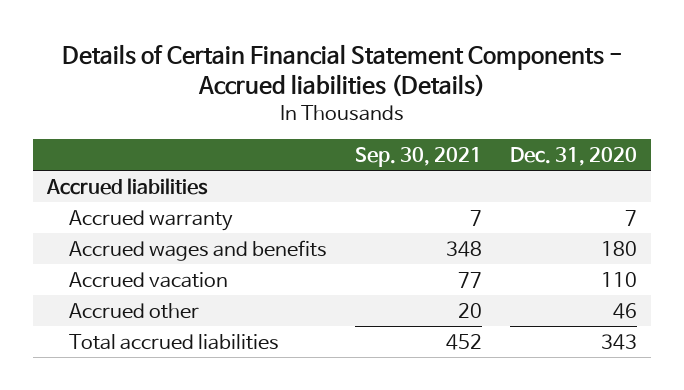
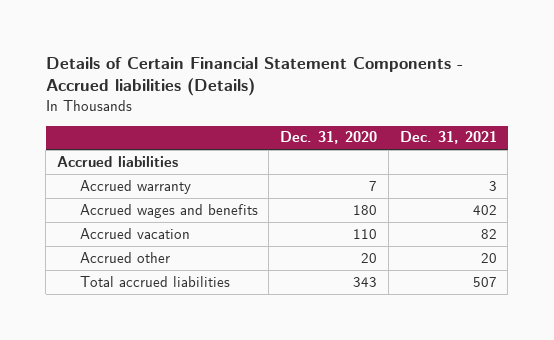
- | Sep. 30, 2021 | Dec. 31, 2020
+ | Dec. 31, 2020 | Dec. 31, 2021
- Accrued other | 20 | 46
+ Accrued other | 20 | 20

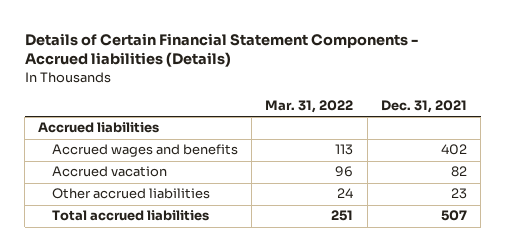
- | Dec. 31, 2020 | Dec. 31, 2021
+ | Mar. 31, 2022 | Dec. 31, 2021
- Accrued warranty | 7 | 3
- Accrued other | 20 | 20
+ Other accrued liabilities | 24 | 23

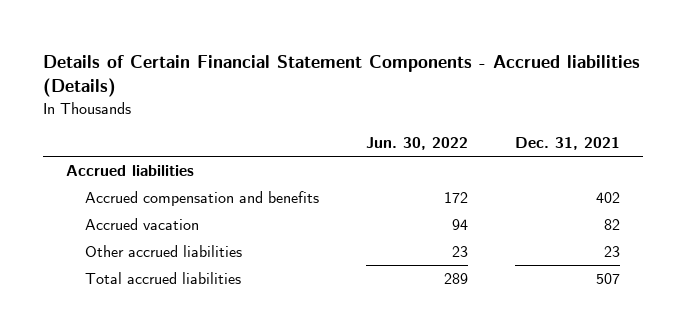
- | Mar. 31, 2022 | Dec. 31, 2021
+ | Jun. 30, 2022 | Dec. 31, 2021
- Accrued wages and benefits | 113 | 402
+ Accrued compensation and benefits | 172 | 402

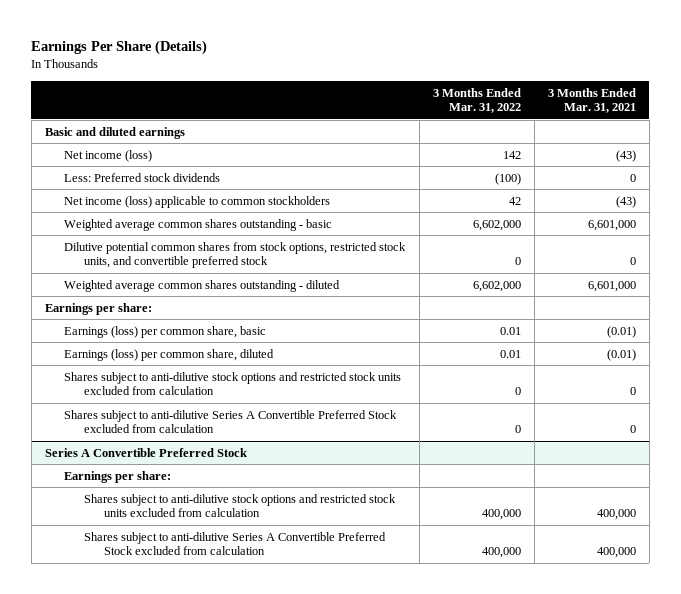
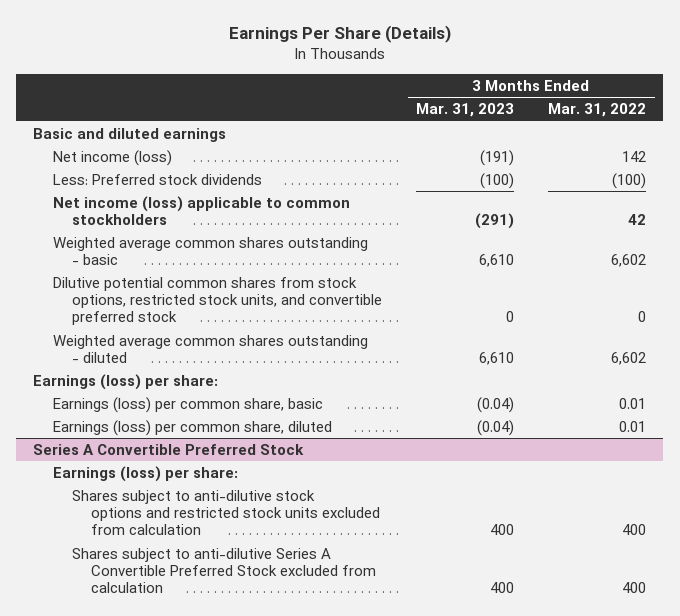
- | 3 Months Ended Mar. 31, 2022 | 3 Months Ended Mar. 31, 2021
+ | 3 Months Ended Mar. 31, 2023 | 3 Months Ended Mar. 31, 2022
- Weighted average common shares outstanding - basic | 6,602,000 | 6,601,000
+ Weighted average common shares outstanding - basic | 6,610 | 6,602
- Weighted average common shares outstanding - diluted | 6,602,000 | 6,601,000
- Earnings per share:
+ Weighted average common shares outstanding - diluted | 6,610 | 6,602
+ Earnings (loss) per share:
- Shares subject to anti-dilutive stock options and restricted stock units excluded from calculation | 0 | 0
- Shares subject to anti-dilutive Series A Convertible Preferred Stock excluded from calculation | 0 | 0
@ Series A Convertible Preferred Stock
- Earnings per share:
- Shares subject to anti-dilutive stock options and restricted stock units excluded from calculation | 400,000 | 400,000
- Shares subject to anti-dilutive Series A Convertible Preferred Stock excluded from calculation | 400,000 | 400,000
+ Earnings (loss) per share:
+ Shares subject to anti-dilutive stock options and restricted stock units excluded from calculation | 400 | 400
+ Shares subject to anti-dilutive Series A Convertible Preferred Stock excluded from calculation | 400 | 400

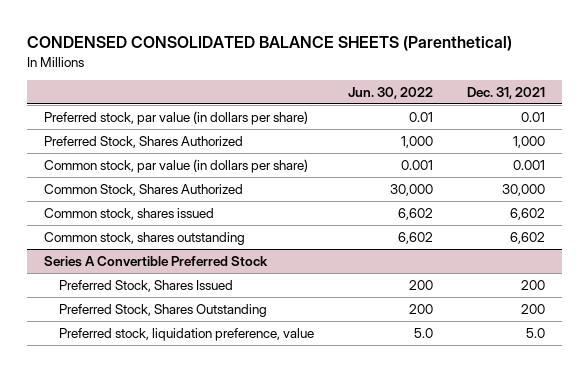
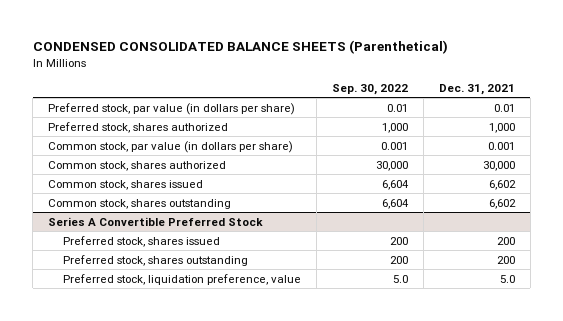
- | Jun. 30, 2022 | Dec. 31, 2021
+ | Sep. 30, 2022 | Dec. 31, 2021
- Preferred Stock, Shares Authorized | 1,000 | 1,000
+ Preferred stock, shares authorized | 1,000 | 1,000
- Common Stock, Shares Authorized | 30,000 | 30,000
+ Common stock, shares authorized | 30,000 | 30,000
@ Series A Convertible Preferred Stock
- Preferred Stock, Shares Issued | 200 | 200
- Preferred Stock, Shares Outstanding | 200 | 200
+ Preferred stock, shares issued | 200 | 200
+ Preferred stock, shares outstanding | 200 | 200

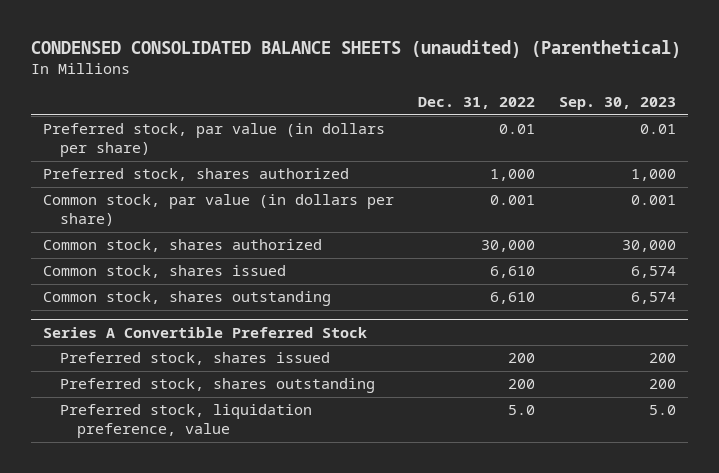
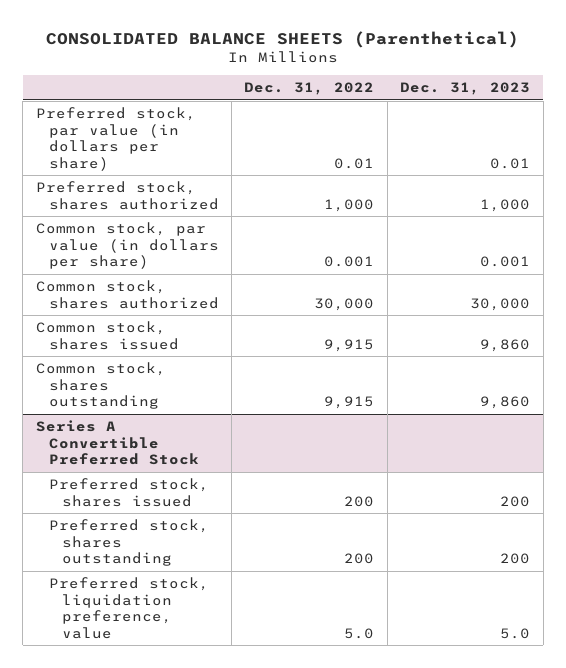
- CONDENSED CONSOLIDATED BALANCE SHEETS (unaudited) (Parenthetical)
+ CONSOLIDATED BALANCE SHEETS (Parenthetical)
- | Dec. 31, 2022 | Sep. 30, 2023
+ | Dec. 31, 2022 | Dec. 31, 2023
- Common stock, shares issued | 6,610 | 6,574
- Common stock, shares outstanding | 6,610 | 6,574
+ Common stock, shares issued | 9,915 | 9,860
+ Common stock, shares outstanding | 9,915 | 9,860

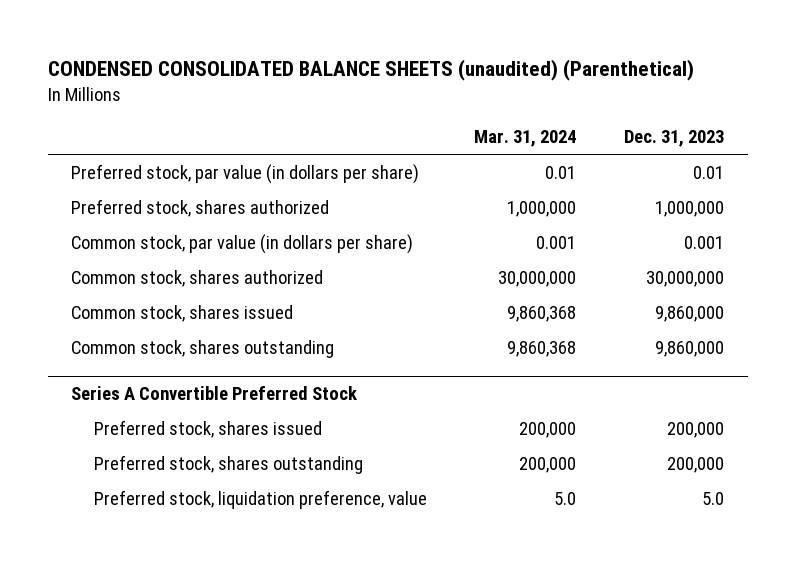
- CONSOLIDATED BALANCE SHEETS (Parenthetical)
+ CONDENSED CONSOLIDATED BALANCE SHEETS (unaudited) (Parenthetical)
- | Dec. 31, 2022 | Dec. 31, 2023
+ | Mar. 31, 2024 | Dec. 31, 2023
- Preferred stock, shares authorized | 1,000 | 1,000
+ Preferred stock, shares authorized | 1,000,000 | 1,000,000
- Common stock, shares authorized | 30,000 | 30,000
- Common stock, shares issued | 9,915 | 9,860
- Common stock, shares outstanding | 9,915 | 9,860
+ Common stock, shares authorized | 30,000,000 | 30,000,000
+ Common stock, shares issued | 9,860,368 | 9,860,000
+ Common stock, shares outstanding | 9,860,368 | 9,860,000
@ Series A Convertible Preferred Stock
- Preferred stock, shares issued | 200 | 200
- Preferred stock, shares outstanding | 200 | 200
+ Preferred stock, shares issued | 200,000 | 200,000
+ Preferred stock, shares outstanding | 200,000 | 200,000

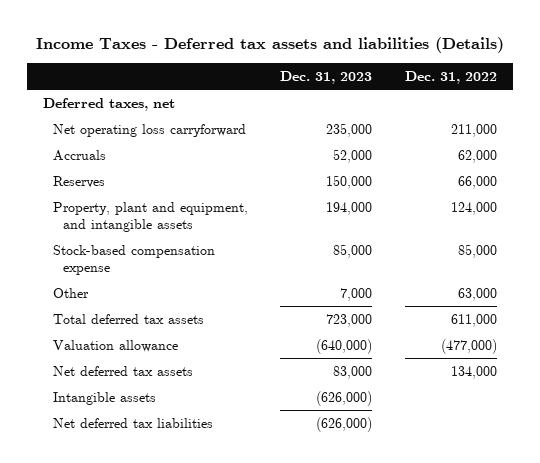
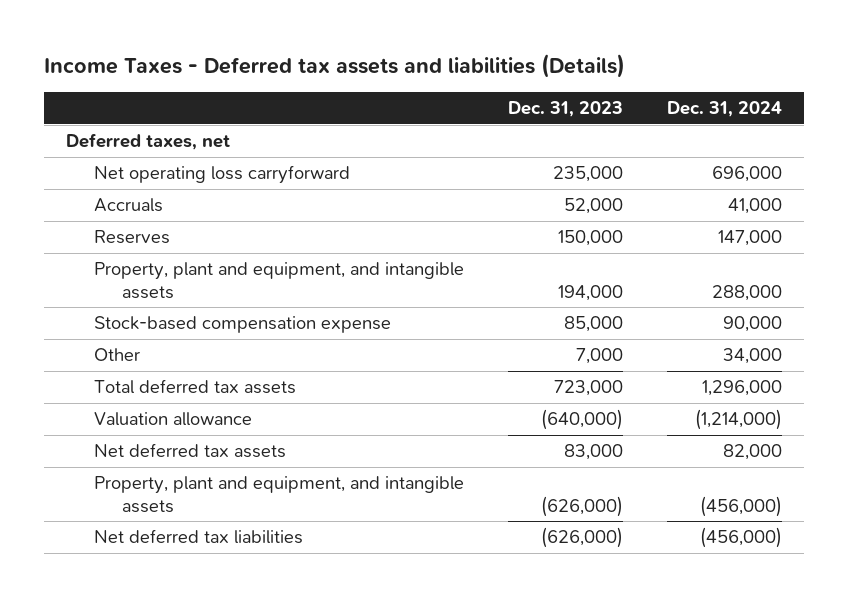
- | Dec. 31, 2023 | Dec. 31, 2022
+ | Dec. 31, 2023 | Dec. 31, 2024
- Intangible assets | (626,000) |
+ Property, plant and equipment, and intangible assets | (626,000) | (456,000)

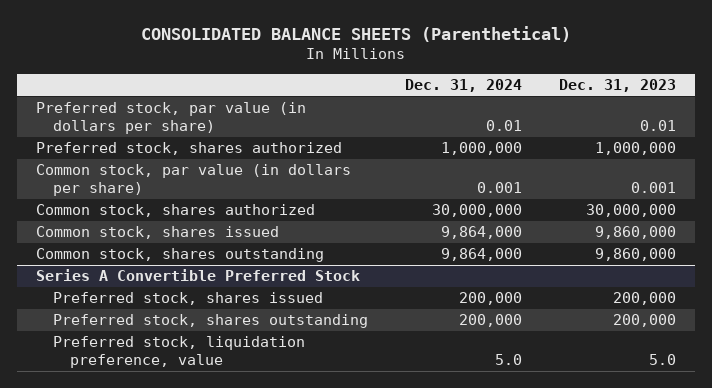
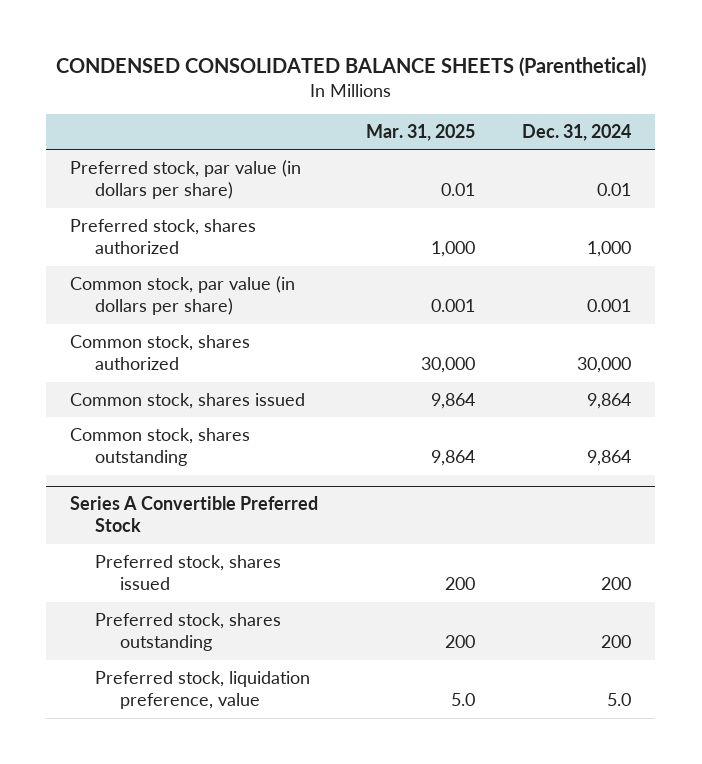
- CONSOLIDATED BALANCE SHEETS (Parenthetical)
+ CONDENSED CONSOLIDATED BALANCE SHEETS (Parenthetical)
- | Dec. 31, 2024 | Dec. 31, 2023
+ | Mar. 31, 2025 | Dec. 31, 2024
- Preferred stock, shares authorized | 1,000,000 | 1,000,000
+ Preferred stock, shares authorized | 1,000 | 1,000
- Common stock, shares authorized | 30,000,000 | 30,000,000
- Common stock, shares issued | 9,864,000 | 9,860,000
- Common stock, shares outstanding | 9,864,000 | 9,860,000
+ Common stock, shares authorized | 30,000 | 30,000
+ Common stock, shares issued | 9,864 | 9,864
+ Common stock, shares outstanding | 9,864 | 9,864
@ Series A Convertible Preferred Stock
- Preferred stock, shares issued | 200,000 | 200,000
- Preferred stock, shares outstanding | 200,000 | 200,000
+ Preferred stock, shares issued | 200 | 200
+ Preferred stock, shares outstanding | 200 | 200

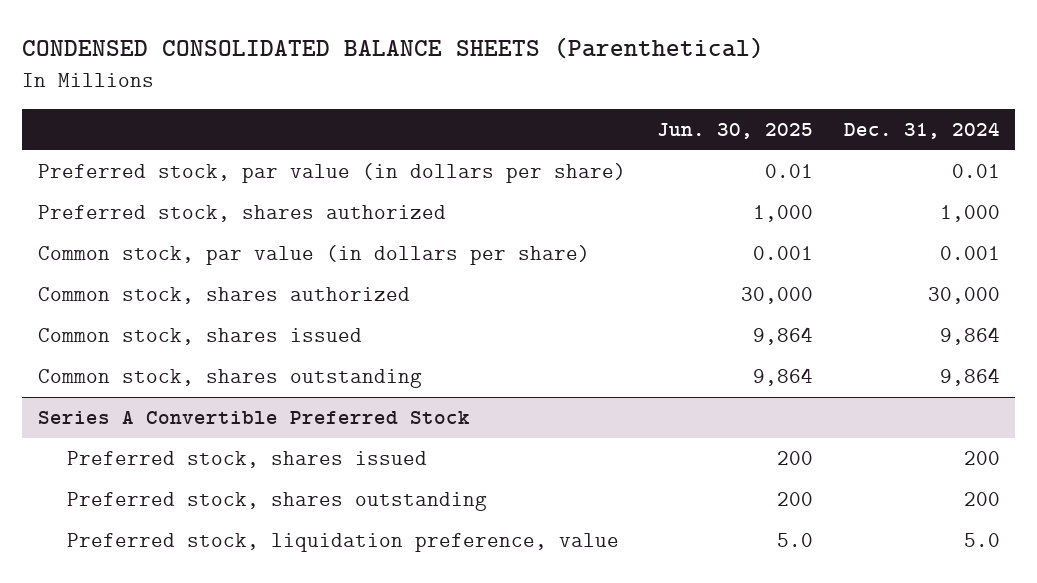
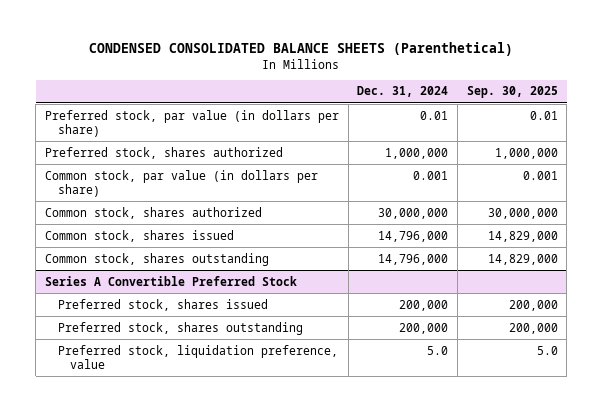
- | Jun. 30, 2025 | Dec. 31, 2024
+ | Dec. 31, 2024 | Sep. 30, 2025
- Preferred stock, shares authorized | 1,000 | 1,000
+ Preferred stock, shares authorized | 1,000,000 | 1,000,000
- Common stock, shares authorized | 30,000 | 30,000
- Common stock, shares issued | 9,864 | 9,864
- Common stock, shares outstanding | 9,864 | 9,864
+ Common stock, shares authorized | 30,000,000 | 30,000,000
+ Common stock, shares issued | 14,796,000 | 14,829,000
+ Common stock, shares outstanding | 14,796,000 | 14,829,000
@ Series A Convertible Preferred Stock
- Preferred stock, shares issued | 200 | 200
- Preferred stock, shares outstanding | 200 | 200
+ Preferred stock, shares issued | 200,000 | 200,000
+ Preferred stock, shares outstanding | 200,000 | 200,000

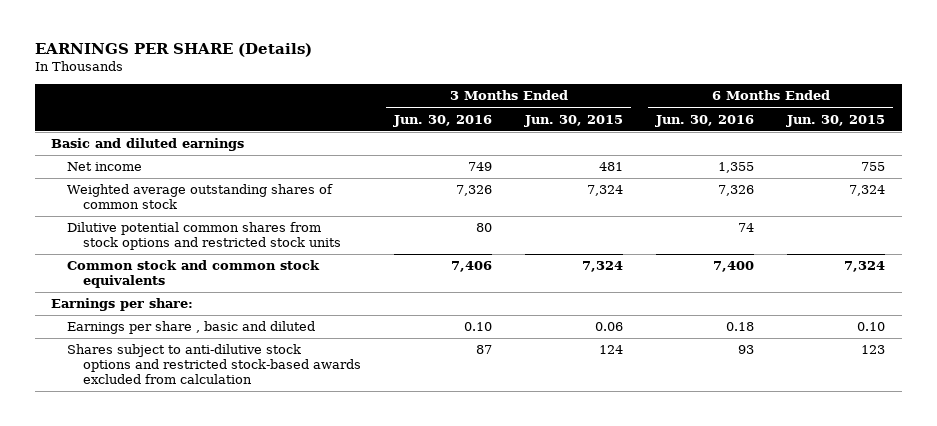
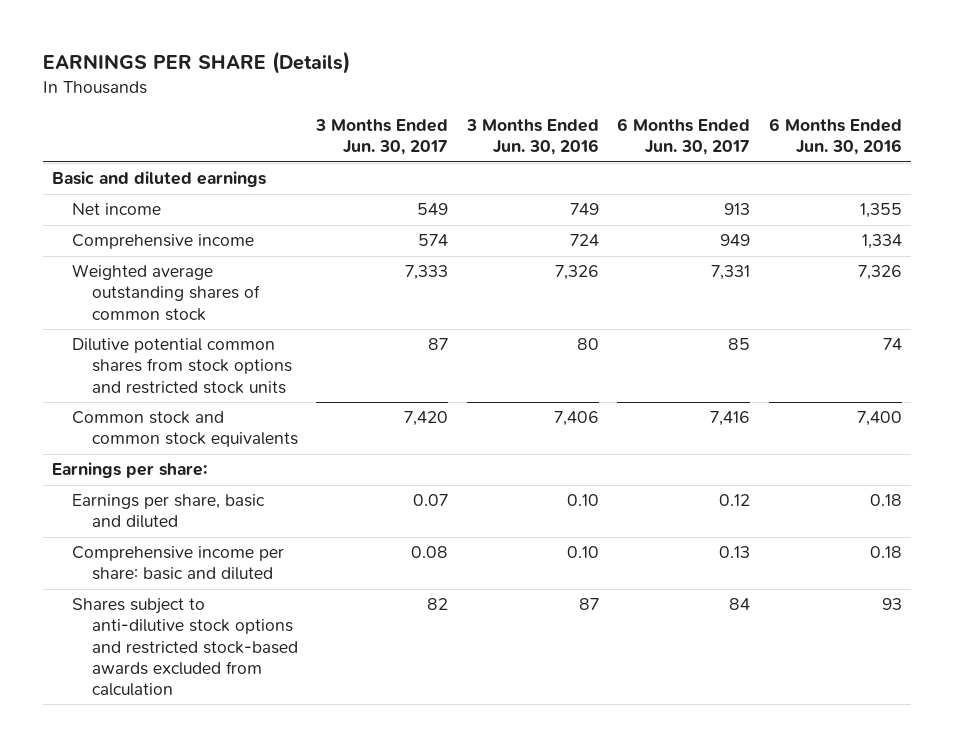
- | 3 Months Ended Jun. 30, 2016 | 3 Months Ended Jun. 30, 2015 | 6 Months Ended Jun. 30, 2016 | 6 Months Ended Jun. 30, 2015
+ | 3 Months Ended Jun. 30, 2017 | 3 Months Ended Jun. 30, 2016 | 6 Months Ended Jun. 30, 2017 | 6 Months Ended Jun. 30, 2016
+ Comprehensive income | 574 | 724 | 949 | 1,334
- Earnings per share , basic and diluted | 0.10 | 0.06 | 0.18 | 0.10
+ Earnings per share, basic and diluted | 0.07 | 0.10 | 0.12 | 0.18
+ Comprehensive income per share: basic and diluted | 0.08 | 0.10 | 0.13 | 0.18

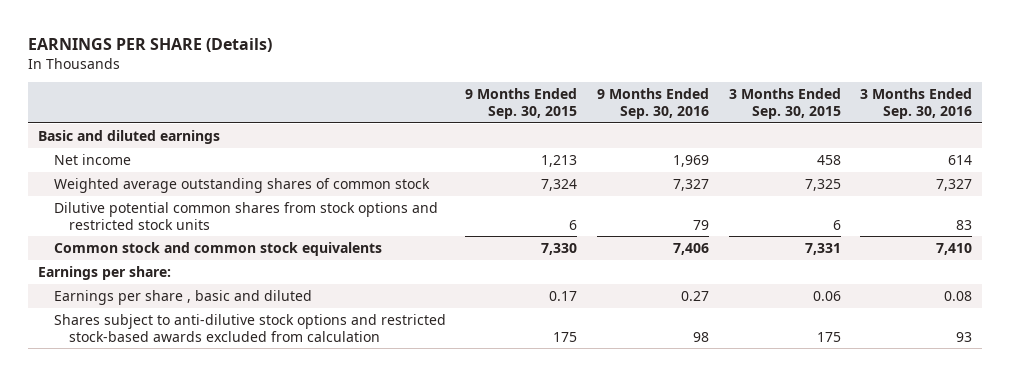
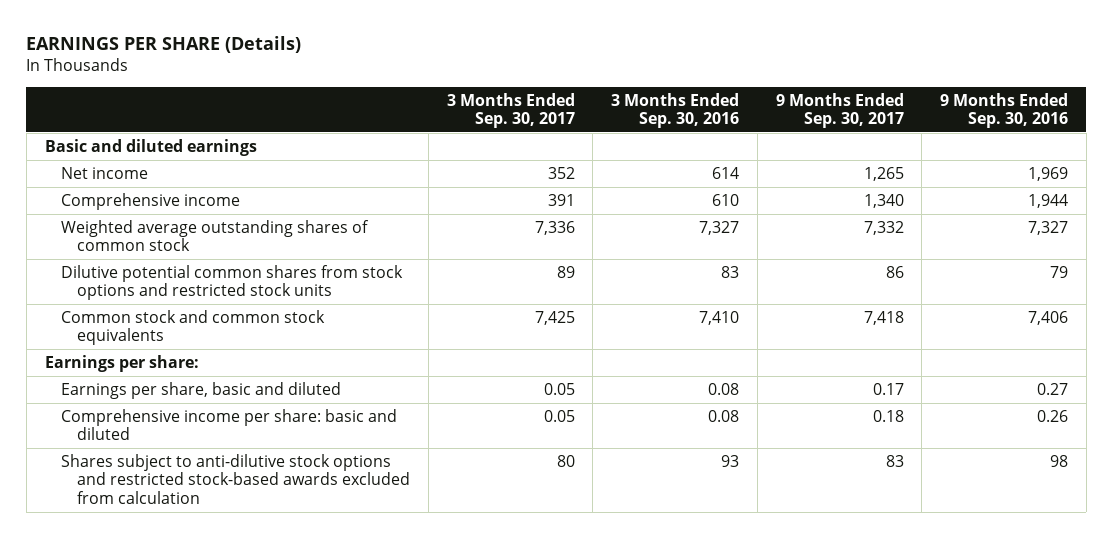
- | 9 Months Ended Sep. 30, 2015 | 9 Months Ended Sep. 30, 2016 | 3 Months Ended Sep. 30, 2015 | 3 Months Ended Sep. 30, 2016
+ | 3 Months Ended Sep. 30, 2017 | 3 Months Ended Sep. 30, 2016 | 9 Months Ended Sep. 30, 2017 | 9 Months Ended Sep. 30, 2016
+ Comprehensive income | 391 | 610 | 1,340 | 1,944
- Earnings per share , basic and diluted | 0.17 | 0.27 | 0.06 | 0.08
+ Earnings per share, basic and diluted | 0.05 | 0.08 | 0.17 | 0.27
+ Comprehensive income per share: basic and diluted | 0.05 | 0.08 | 0.18 | 0.26

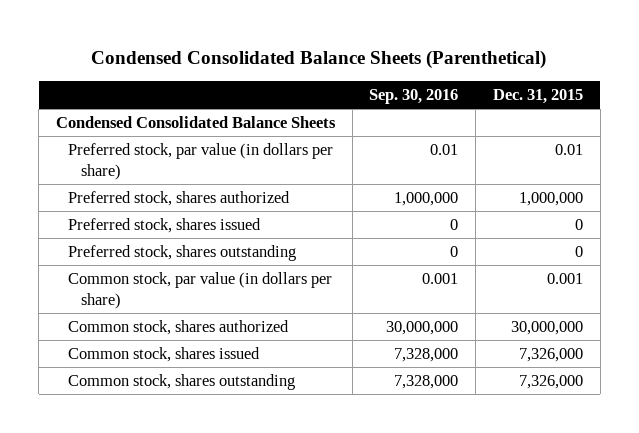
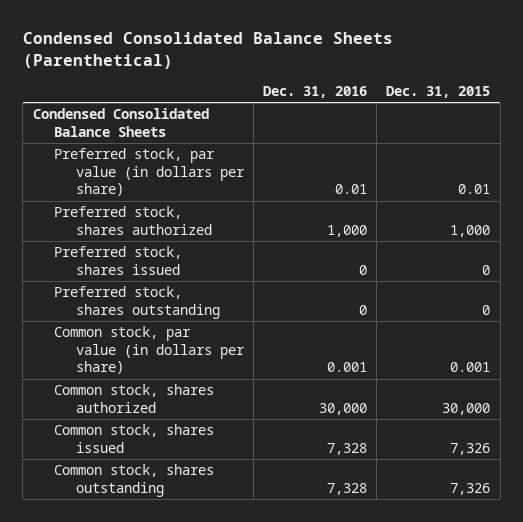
- | Sep. 30, 2016 | Dec. 31, 2015
+ | Dec. 31, 2016 | Dec. 31, 2015
- Preferred stock, shares authorized | 1,000,000 | 1,000,000
+ Preferred stock, shares authorized | 1,000 | 1,000
- Common stock, shares authorized | 30,000,000 | 30,000,000
- Common stock, shares issued | 7,328,000 | 7,326,000
- Common stock, shares outstanding | 7,328,000 | 7,326,000
+ Common stock, shares authorized | 30,000 | 30,000
+ Common stock, shares issued | 7,328 | 7,326
+ Common stock, shares outstanding | 7,328 | 7,326

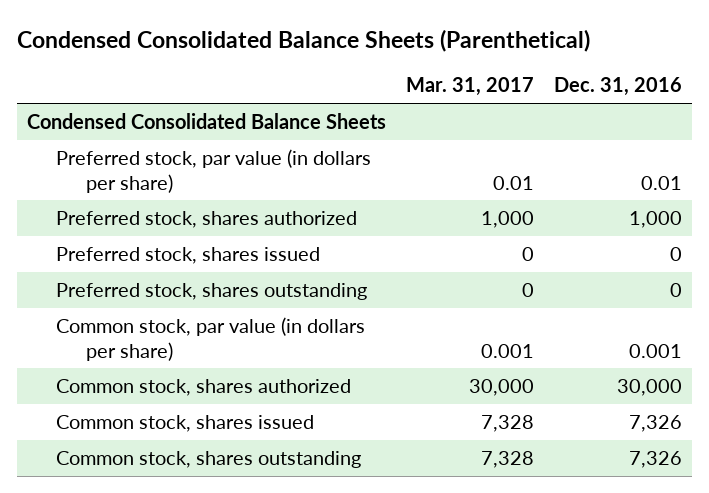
- | Dec. 31, 2016 | Dec. 31, 2015
+ | Mar. 31, 2017 | Dec. 31, 2016
- Common stock, shares issued | 7,328 | 7,326
- Common stock, shares outstanding | 7,328 | 7,326
+ Common stock, shares issued | 7,328 | 7,326
+ Common stock, shares outstanding | 7,328 | 7,326

